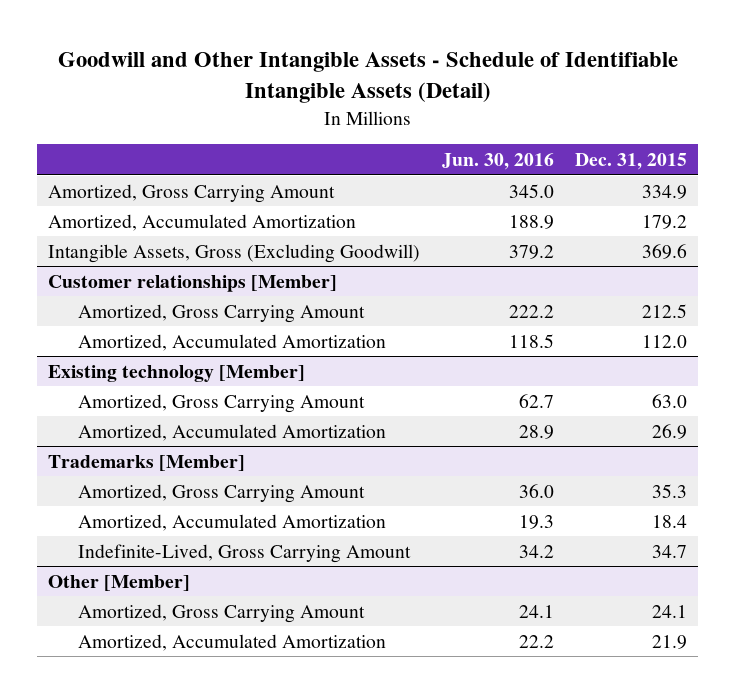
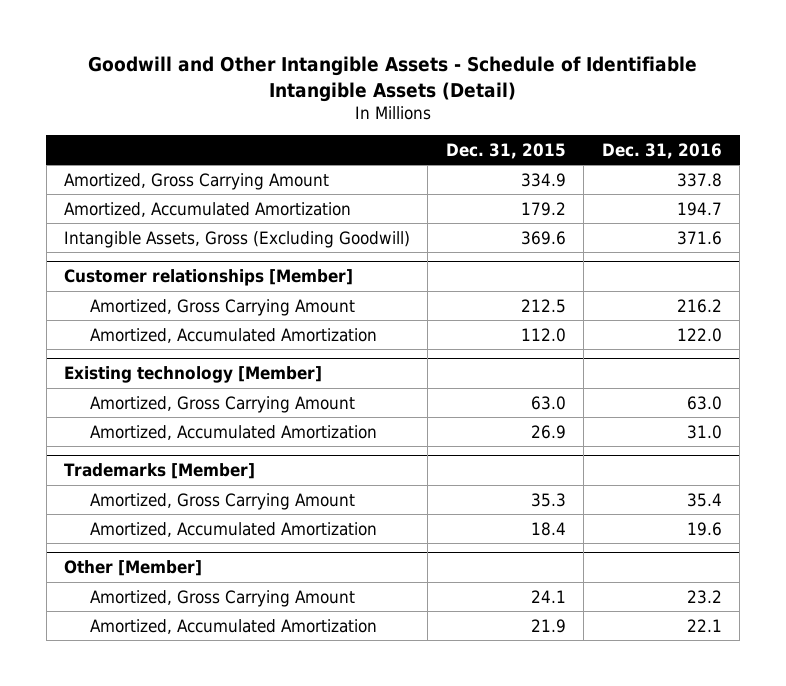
- | Jun. 30, 2016 | Dec. 31, 2015
+ | Dec. 31, 2015 | Dec. 31, 2016
@ Trademarks [Member]
- Indefinite-Lived, Gross Carrying Amount | 34.2 | 34.7

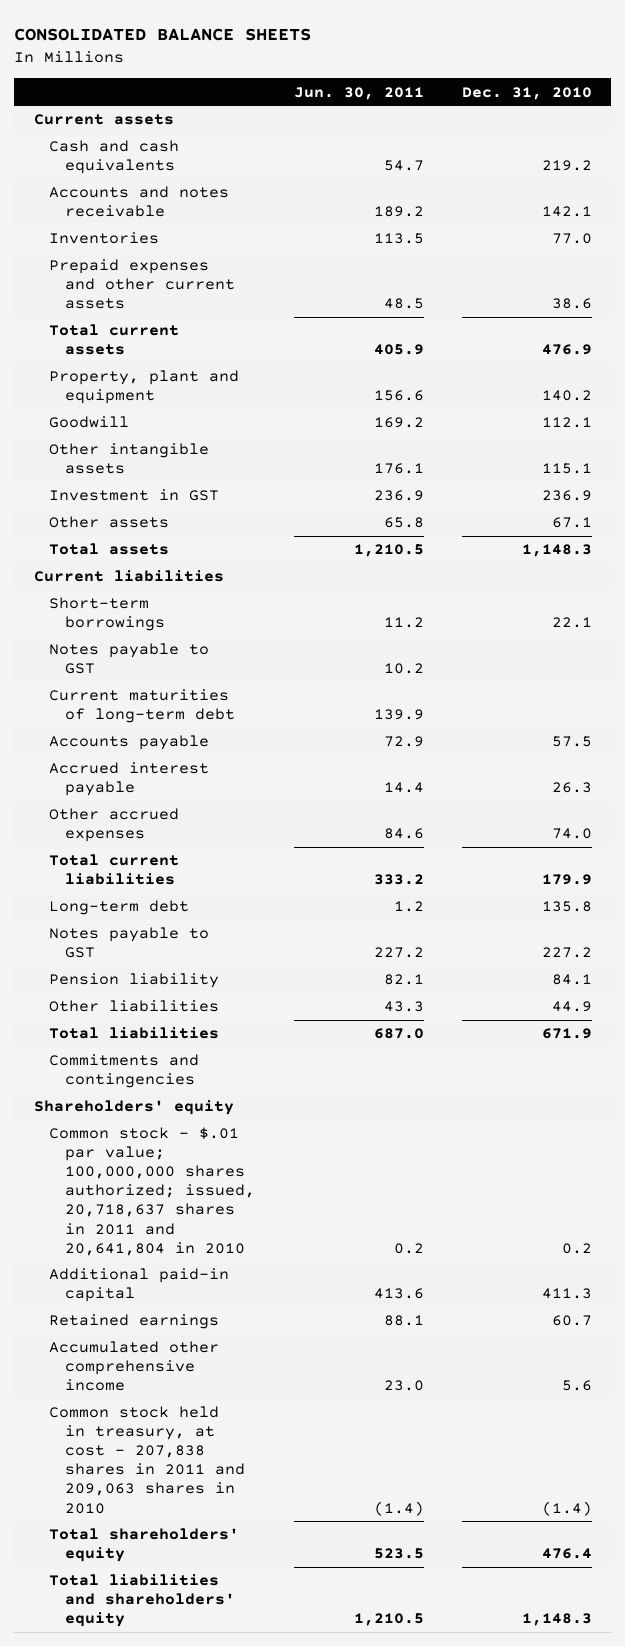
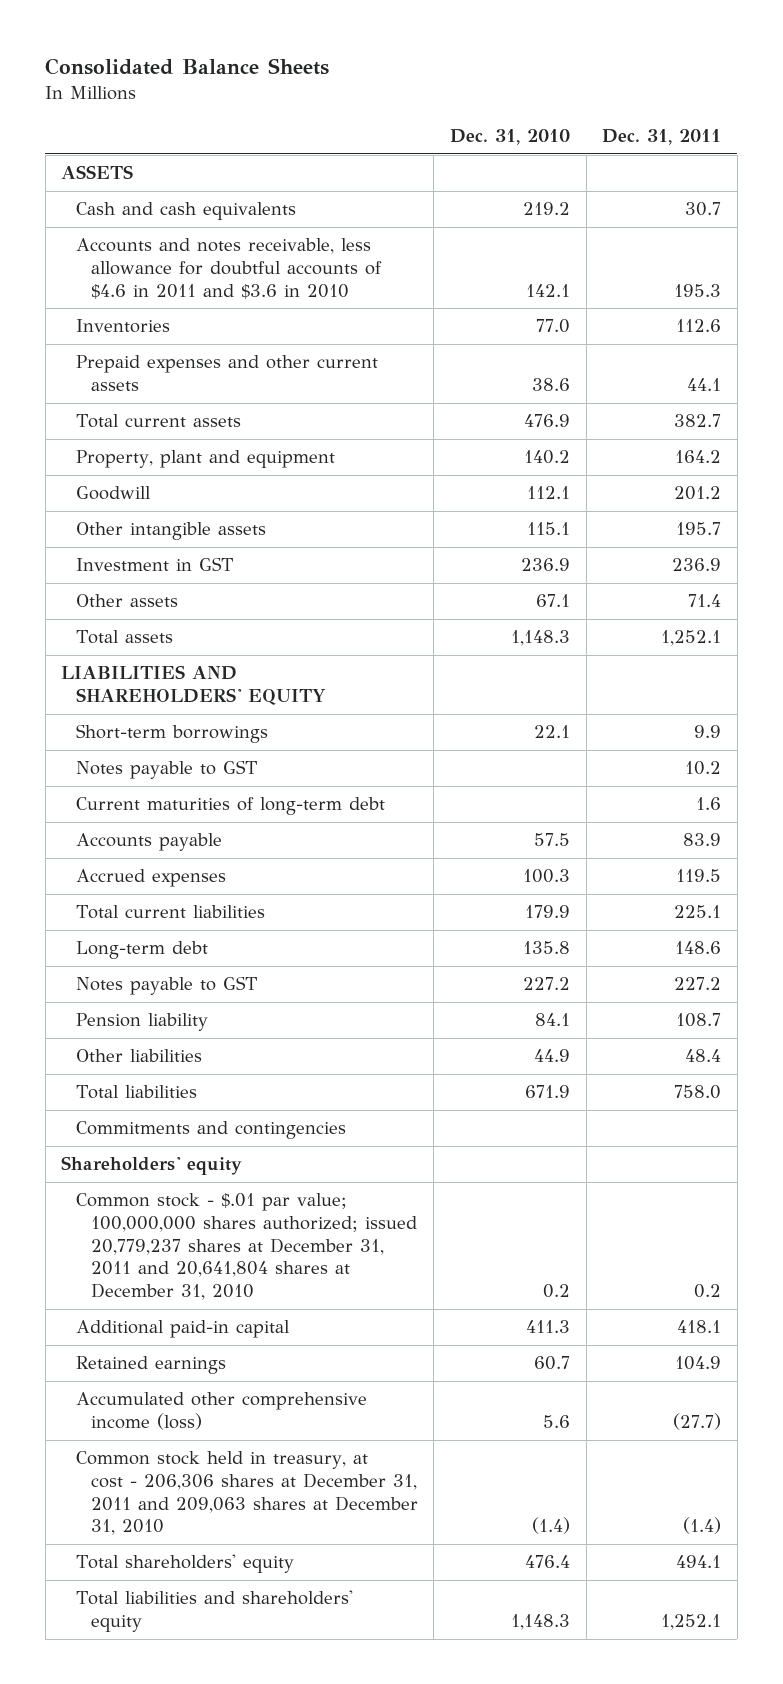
- CONSOLIDATED BALANCE SHEETS
+ Consolidated Balance Sheets
- | Jun. 30, 2011 | Dec. 31, 2010
+ | Dec. 31, 2010 | Dec. 31, 2011
- Current assets
+ ASSETS
- Accounts and notes receivable | 189.2 | 142.1
+ Accounts and notes receivable, less allowance for doubtful accounts of $4.6 in 2011 and $3.6 in 2010 | 142.1 | 195.3
- Current liabilities
+ LIABILITIES AND SHAREHOLDERS' EQUITY
- Accrued interest payable | 14.4 | 26.3
- Other accrued expenses | 84.6 | 74.0
+ Accrued expenses | 100.3 | 119.5
- Common stock - $.01 par value; 100,000,000 shares authorized; issued, 20,718,637 shares in 2011 and 20,641,804 in 2010 | 0.2 | 0.2
+ Common stock - $.01 par value; 100,000,000 shares authorized; issued 20,779,237 shares at December 31, 2011 and 20,641,804 shares at December 31, 2010 | 0.2 | 0.2
- Accumulated other comprehensive income | 23.0 | 5.6
- Common stock held in treasury, at cost - 207,838 shares in 2011 and 209,063 shares in 2010 | (1.4) | (1.4)
+ Accumulated other comprehensive income (loss) | 5.6 | (27.7)
+ Common stock held in treasury, at cost - 206,306 shares at December 31, 2011 and 209,063 shares at December 31, 2010 | (1.4) | (1.4)

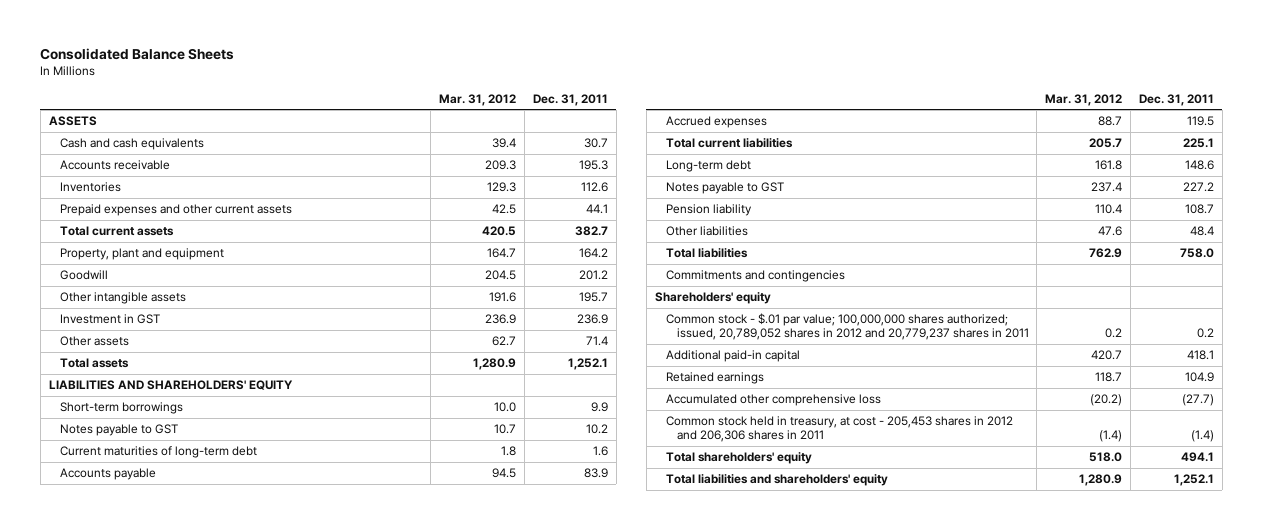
- | Dec. 31, 2010 | Dec. 31, 2011
+ | Mar. 31, 2012 | Dec. 31, 2011
- Accounts and notes receivable, less allowance for doubtful accounts of $4.6 in 2011 and $3.6 in 2010 | 142.1 | 195.3
+ Accounts receivable | 209.3 | 195.3
- Common stock - $.01 par value; 100,000,000 shares authorized; issued 20,779,237 shares at December 31, 2011 and 20,641,804 shares at December 31, 2010 | 0.2 | 0.2
+ Common stock - $.01 par value; 100,000,000 shares authorized; issued, 20,789,052 shares in 2012 and 20,779,237 shares in 2011 | 0.2 | 0.2
- Accumulated other comprehensive income (loss) | 5.6 | (27.7)
- Common stock held in treasury, at cost - 206,306 shares at December 31, 2011 and 209,063 shares at December 31, 2010 | (1.4) | (1.4)
+ Accumulated other comprehensive loss | (20.2) | (27.7)
+ Common stock held in treasury, at cost - 205,453 shares in 2012 and 206,306 shares in 2011 | (1.4) | (1.4)

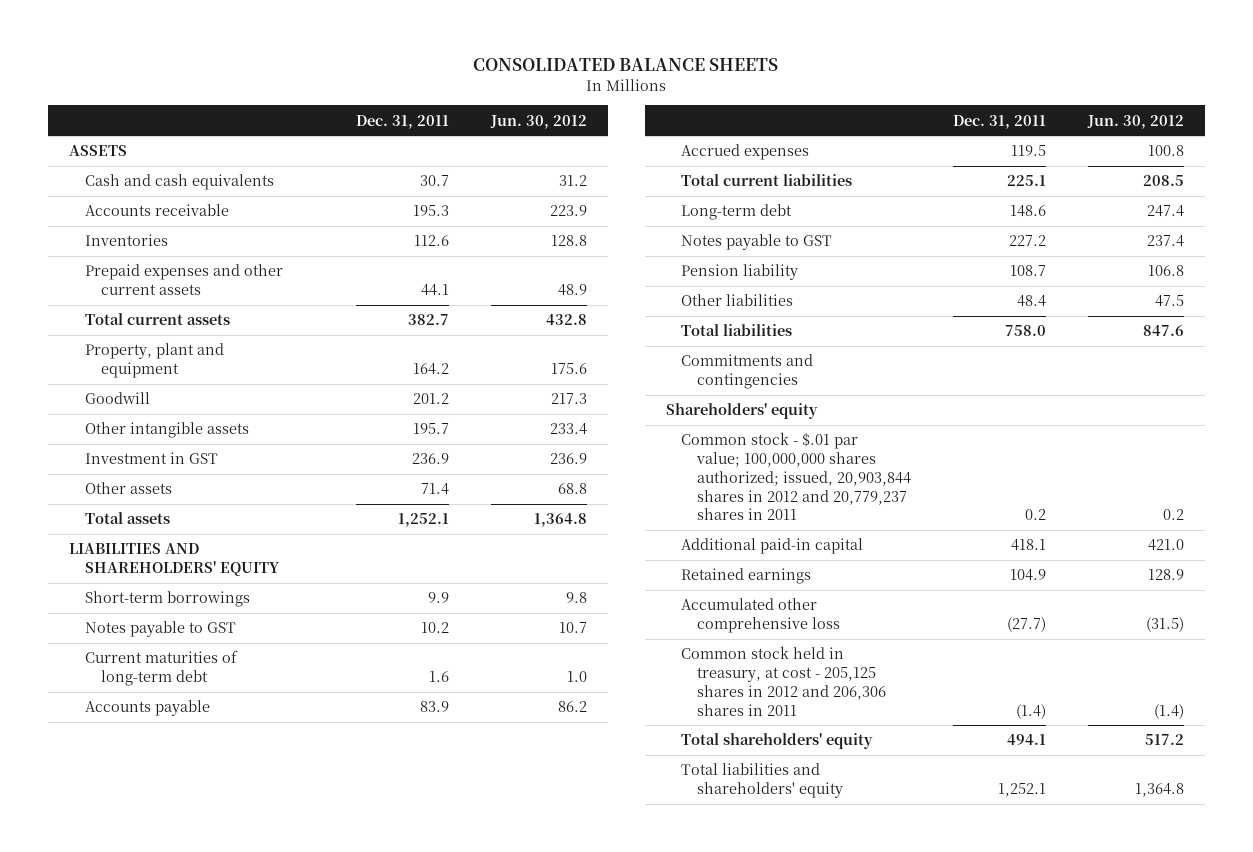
- Consolidated Balance Sheets
+ CONSOLIDATED BALANCE SHEETS
- | Mar. 31, 2012 | Dec. 31, 2011
+ | Dec. 31, 2011 | Jun. 30, 2012
- Common stock - $.01 par value; 100,000,000 shares authorized; issued, 20,789,052 shares in 2012 and 20,779,237 shares in 2011 | 0.2 | 0.2
+ Common stock - $.01 par value; 100,000,000 shares authorized; issued, 20,903,844 shares in 2012 and 20,779,237 shares in 2011 | 0.2 | 0.2
- Common stock held in treasury, at cost - 205,453 shares in 2012 and 206,306 shares in 2011 | (1.4) | (1.4)
+ Common stock held in treasury, at cost - 205,125 shares in 2012 and 206,306 shares in 2011 | (1.4) | (1.4)

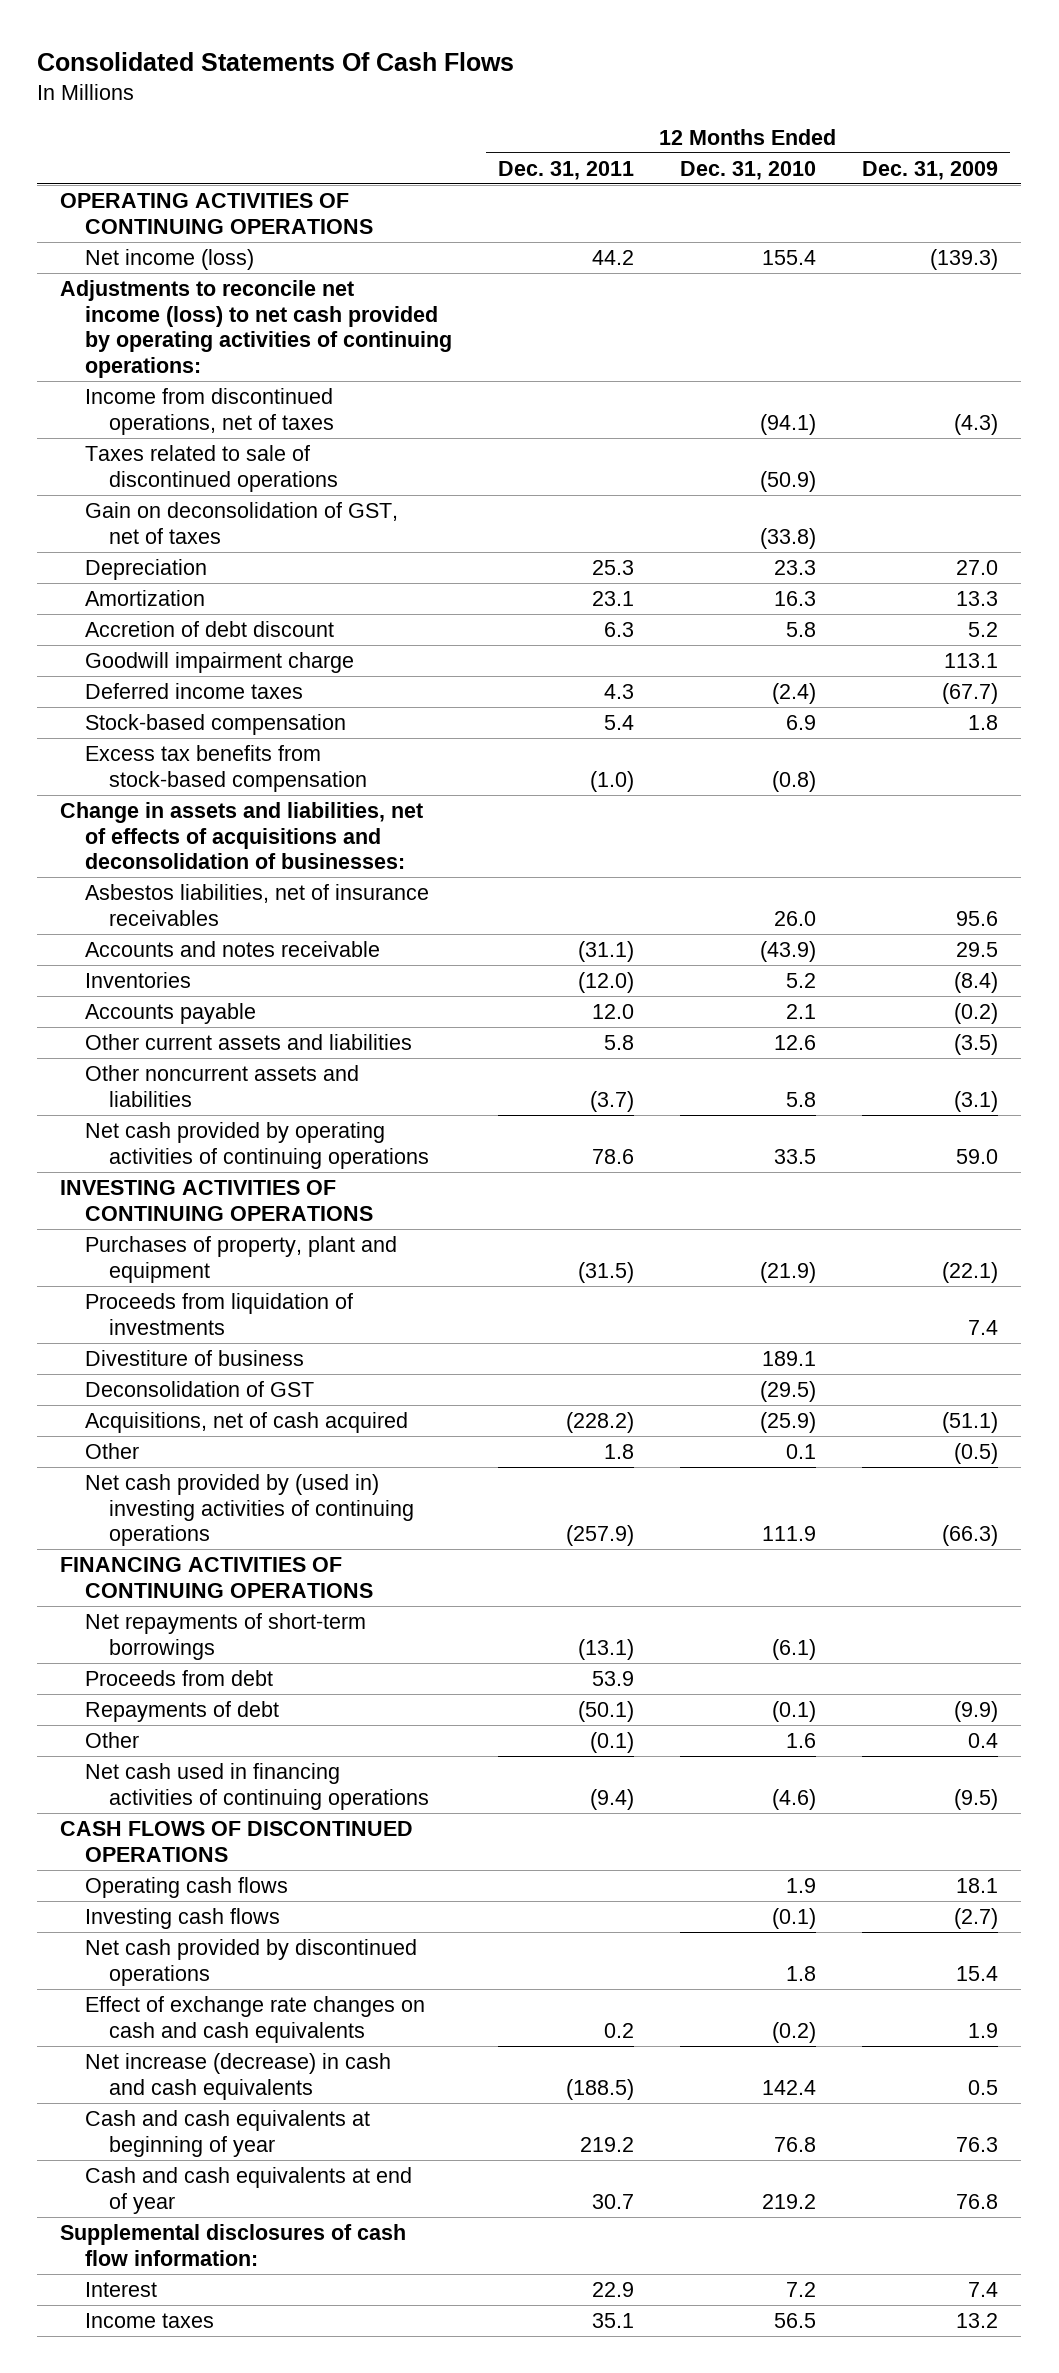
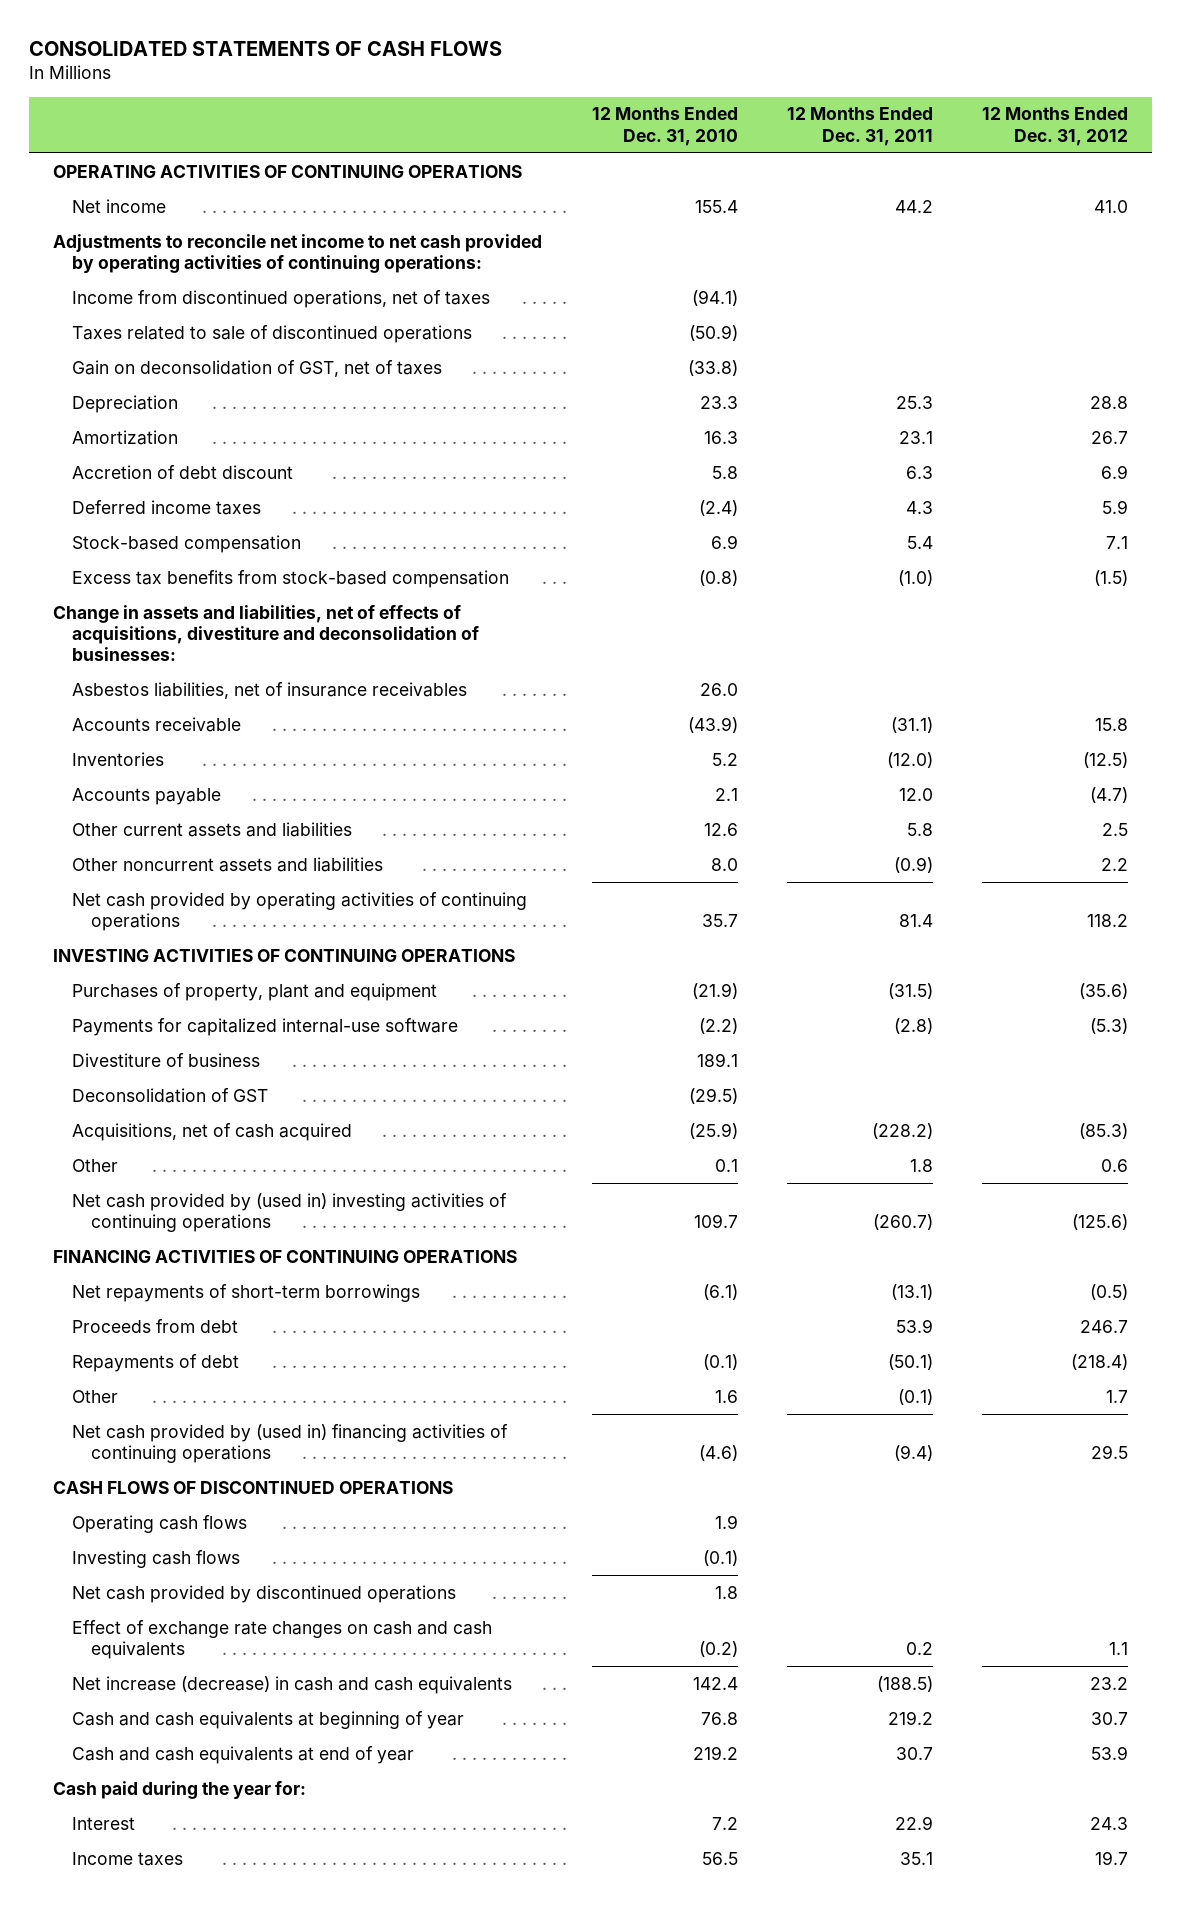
- Consolidated Statements Of Cash Flows
+ CONSOLIDATED STATEMENTS OF CASH FLOWS
- | 12 Months Ended Dec. 31, 2011 | 12 Months Ended Dec. 31, 2010 | 12 Months Ended Dec. 31, 2009
+ | 12 Months Ended Dec. 31, 2010 | 12 Months Ended Dec. 31, 2011 | 12 Months Ended Dec. 31, 2012
- Net income (loss) | 44.2 | 155.4 | (139.3)
- Adjustments to reconcile net income (loss) to net cash provided by operating activities of continuing operations:
+ Net income | 155.4 | 44.2 | 41.0
+ Adjustments to reconcile net income to net cash provided by operating activities of continuing operations:
- Goodwill impairment charge | | | 113.1
- Change in assets and liabilities, net of effects of acquisitions and deconsolidation of businesses:
+ Change in assets and liabilities, net of effects of acquisitions, divestiture and deconsolidation of businesses:
- Accounts and notes receivable | (31.1) | (43.9) | 29.5
+ Accounts receivable | (43.9) | (31.1) | 15.8
- Other noncurrent assets and liabilities | (3.7) | 5.8 | (3.1)
- Net cash provided by operating activities of continuing operations | 78.6 | 33.5 | 59.0
+ Other noncurrent assets and liabilities | 8.0 | (0.9) | 2.2
+ Net cash provided by operating activities of continuing operations | 35.7 | 81.4 | 118.2
- Proceeds from liquidation of investments | | | 7.4
+ Payments for capitalized internal-use software | (2.2) | (2.8) | (5.3)
- Net cash provided by (used in) investing activities of continuing operations | (257.9) | 111.9 | (66.3)
+ Net cash provided by (used in) investing activities of continuing operations | 109.7 | (260.7) | (125.6)
- Net cash used in financing activities of continuing operations | (9.4) | (4.6) | (9.5)
+ Net cash provided by (used in) financing activities of continuing operations | (4.6) | (9.4) | 29.5
- Supplemental disclosures of cash flow information:
+ Cash paid during the year for:

